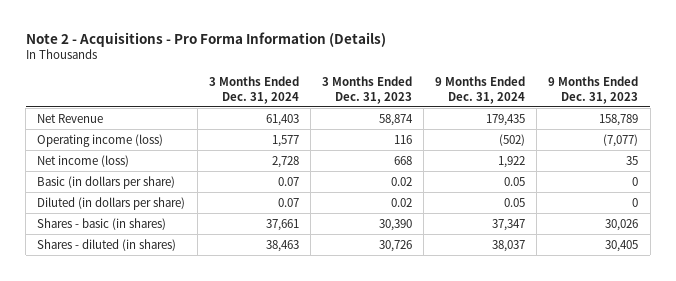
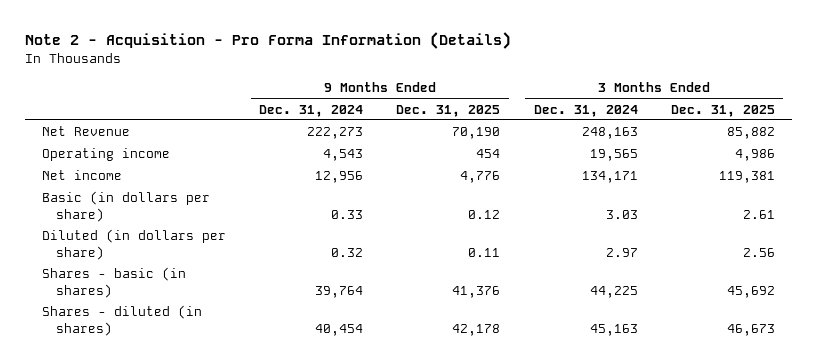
- Note 2 - Acquisitions - Pro Forma Information (Details)
+ Note 2 - Acquisition - Pro Forma Information (Details)
- | 3 Months Ended Dec. 31, 2024 | 3 Months Ended Dec. 31, 2023 | 9 Months Ended Dec. 31, 2024 | 9 Months Ended Dec. 31, 2023
+ | 9 Months Ended Dec. 31, 2024 | 9 Months Ended Dec. 31, 2025 | 3 Months Ended Dec. 31, 2024 | 3 Months Ended Dec. 31, 2025
- Net Revenue | 61,403 | 58,874 | 179,435 | 158,789
- Operating income (loss) | 1,577 | 116 | (502) | (7,077)
- Net income (loss) | 2,728 | 668 | 1,922 | 35
- Basic (in dollars per share) | 0.07 | 0.02 | 0.05 | 0
- Diluted (in dollars per share) | 0.07 | 0.02 | 0.05 | 0
- Shares - basic (in shares) | 37,661 | 30,390 | 37,347 | 30,026
- Shares - diluted (in shares) | 38,463 | 30,726 | 38,037 | 30,405
+ Net Revenue | 222,273 | 70,190 | 248,163 | 85,882
+ Operating income | 4,543 | 454 | 19,565 | 4,986
+ Net income | 12,956 | 4,776 | 134,171 | 119,381
+ Basic (in dollars per share) | 0.33 | 0.12 | 3.03 | 2.61
+ Diluted (in dollars per share) | 0.32 | 0.11 | 2.97 | 2.56
+ Shares - basic (in shares) | 39,764 | 41,376 | 44,225 | 45,692
+ Shares - diluted (in shares) | 40,454 | 42,178 | 45,163 | 46,673

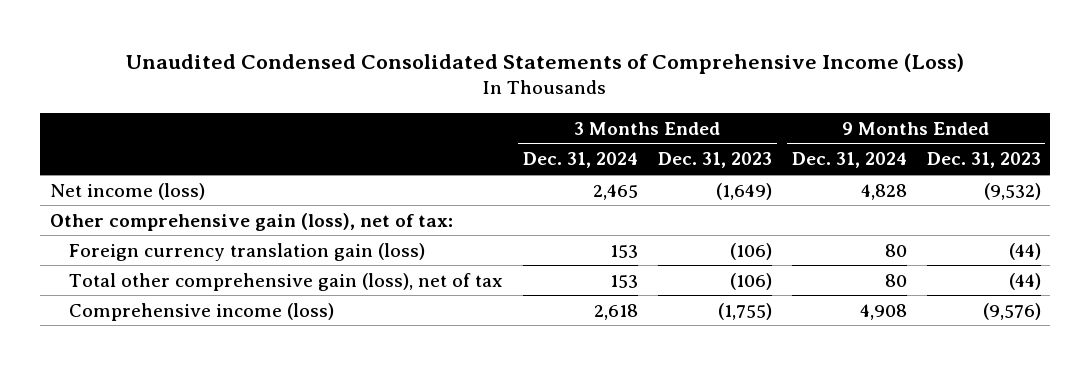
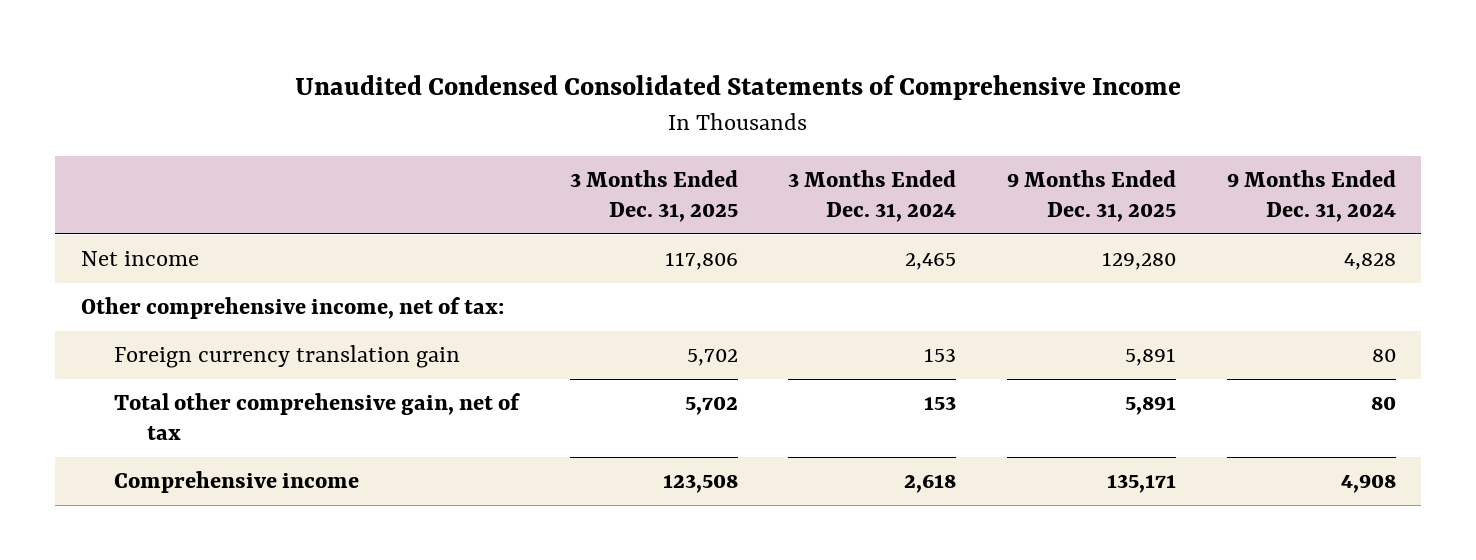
- Unaudited Condensed Consolidated Statements of Comprehensive Income (Loss)
+ Unaudited Condensed Consolidated Statements of Comprehensive Income
- | 3 Months Ended Dec. 31, 2024 | 3 Months Ended Dec. 31, 2023 | 9 Months Ended Dec. 31, 2024 | 9 Months Ended Dec. 31, 2023
+ | 3 Months Ended Dec. 31, 2025 | 3 Months Ended Dec. 31, 2024 | 9 Months Ended Dec. 31, 2025 | 9 Months Ended Dec. 31, 2024
- Net income (loss) | 2,465 | (1,649) | 4,828 | (9,532)
- Other comprehensive gain (loss), net of tax:
- Foreign currency translation gain (loss) | 153 | (106) | 80 | (44)
- Total other comprehensive gain (loss), net of tax | 153 | (106) | 80 | (44)
- Comprehensive income (loss) | 2,618 | (1,755) | 4,908 | (9,576)
+ Net income | 117,806 | 2,465 | 129,280 | 4,828
+ Other comprehensive income, net of tax:
+ Foreign currency translation gain | 5,702 | 153 | 5,891 | 80
+ Total other comprehensive gain, net of tax | 5,702 | 153 | 5,891 | 80
+ Comprehensive income | 123,508 | 2,618 | 135,171 | 4,908

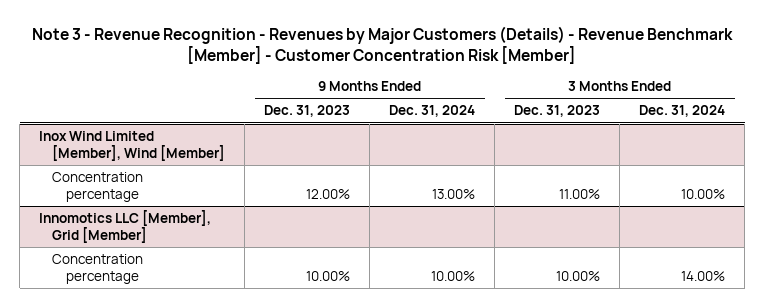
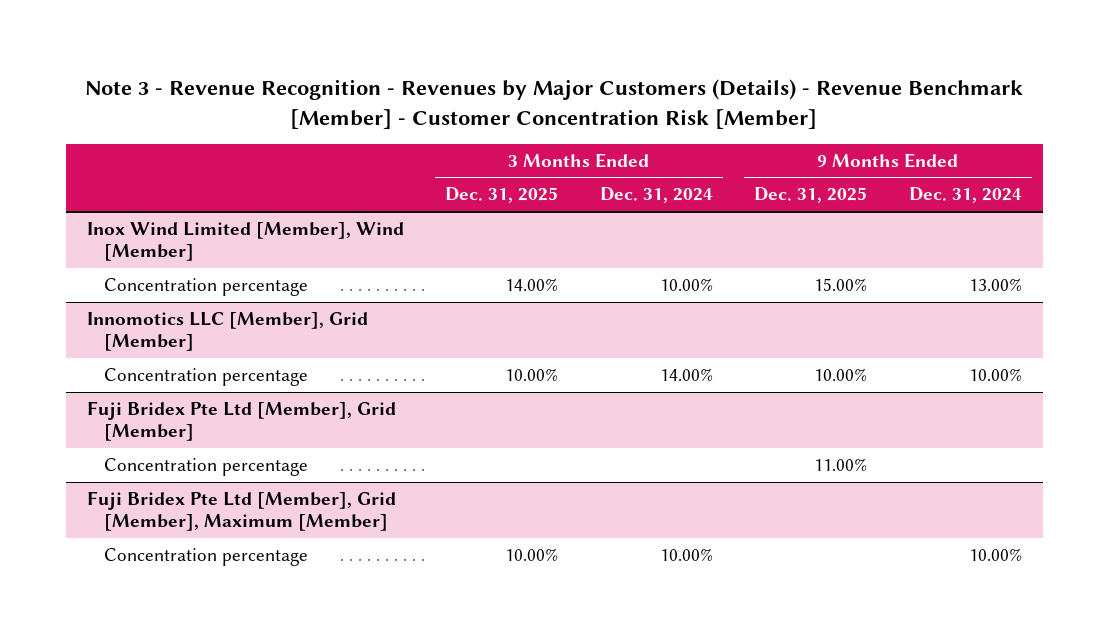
- | 9 Months Ended Dec. 31, 2023 | 9 Months Ended Dec. 31, 2024 | 3 Months Ended Dec. 31, 2023 | 3 Months Ended Dec. 31, 2024
+ | 3 Months Ended Dec. 31, 2025 | 3 Months Ended Dec. 31, 2024 | 9 Months Ended Dec. 31, 2025 | 9 Months Ended Dec. 31, 2024
+ Fuji Bridex Pte Ltd [Member], Grid [Member]
+ Concentration percentage | | | 11.00% |
+ Fuji Bridex Pte Ltd [Member], Grid [Member], Maximum [Member]
+ Concentration percentage | 10.00% | 10.00% | | 10.00%

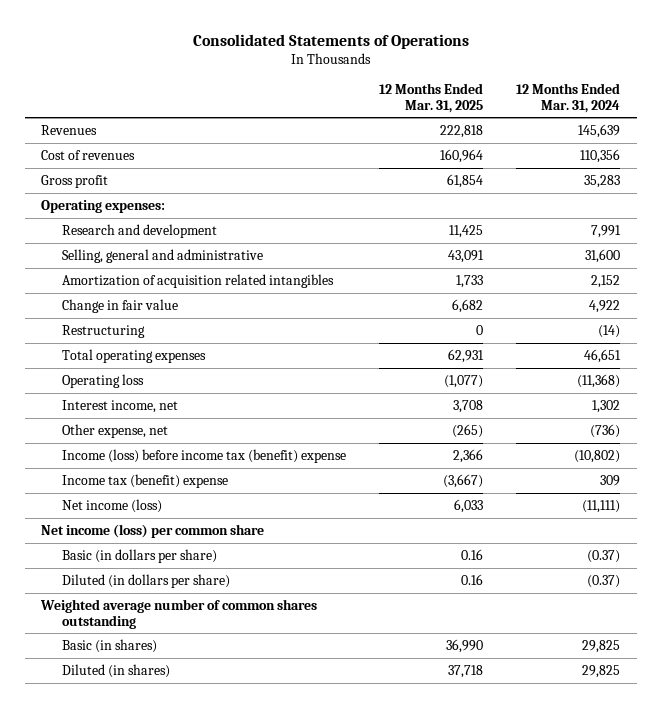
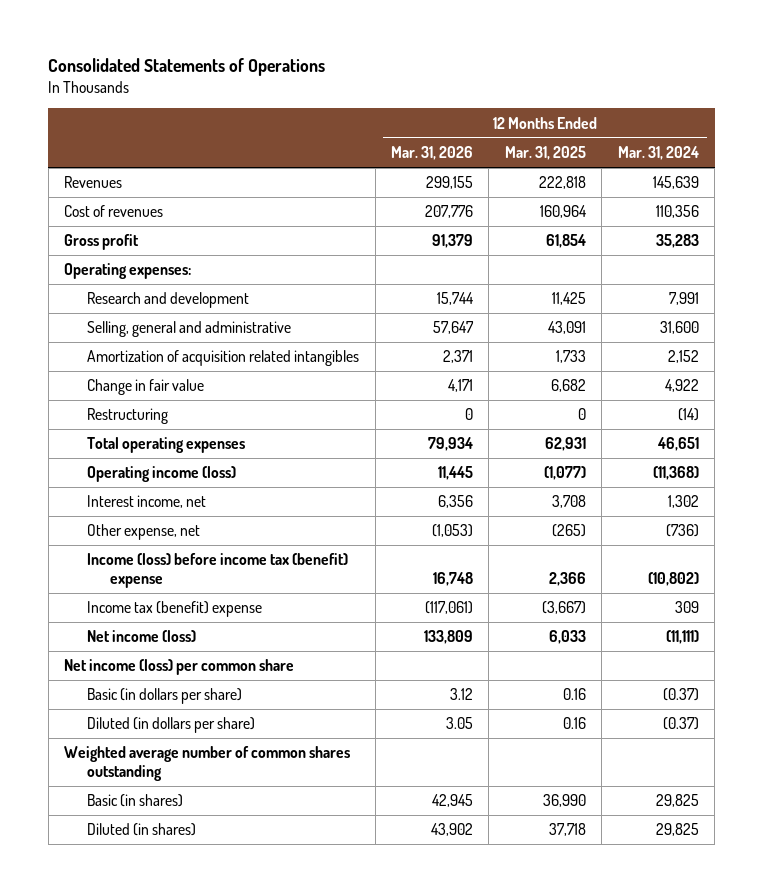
- | 12 Months Ended Mar. 31, 2025 | 12 Months Ended Mar. 31, 2024
+ | 12 Months Ended Mar. 31, 2026 | 12 Months Ended Mar. 31, 2025 | 12 Months Ended Mar. 31, 2024
- Operating loss | (1,077) | (11,368)
+ Operating income (loss) | 11,445 | (1,077) | (11,368)

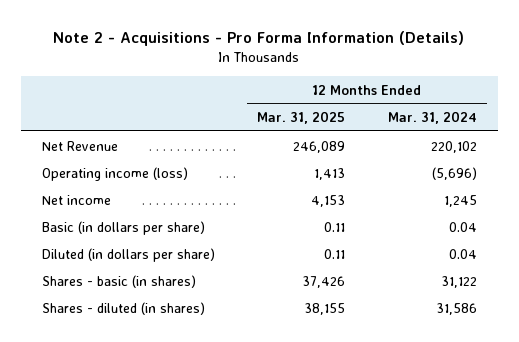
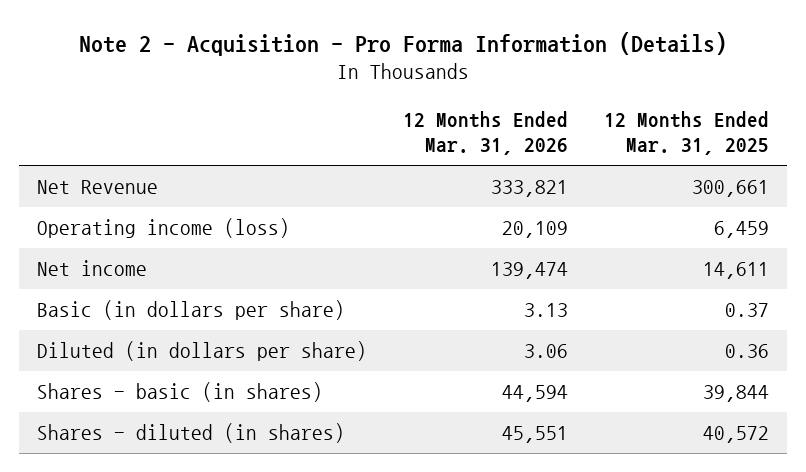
- Note 2 - Acquisitions - Pro Forma Information (Details)
+ Note 2 - Acquisition - Pro Forma Information (Details)
- | 12 Months Ended Mar. 31, 2025 | 12 Months Ended Mar. 31, 2024
+ | 12 Months Ended Mar. 31, 2026 | 12 Months Ended Mar. 31, 2025
- Net Revenue | 246,089 | 220,102
- Operating income (loss) | 1,413 | (5,696)
- Net income | 4,153 | 1,245
- Basic (in dollars per share) | 0.11 | 0.04
- Diluted (in dollars per share) | 0.11 | 0.04
- Shares - basic (in shares) | 37,426 | 31,122
- Shares - diluted (in shares) | 38,155 | 31,586
+ Net Revenue | 333,821 | 300,661
+ Operating income (loss) | 20,109 | 6,459
+ Net income | 139,474 | 14,611
+ Basic (in dollars per share) | 3.13 | 0.37
+ Diluted (in dollars per share) | 3.06 | 0.36
+ Shares - basic (in shares) | 44,594 | 39,844
+ Shares - diluted (in shares) | 45,551 | 40,572

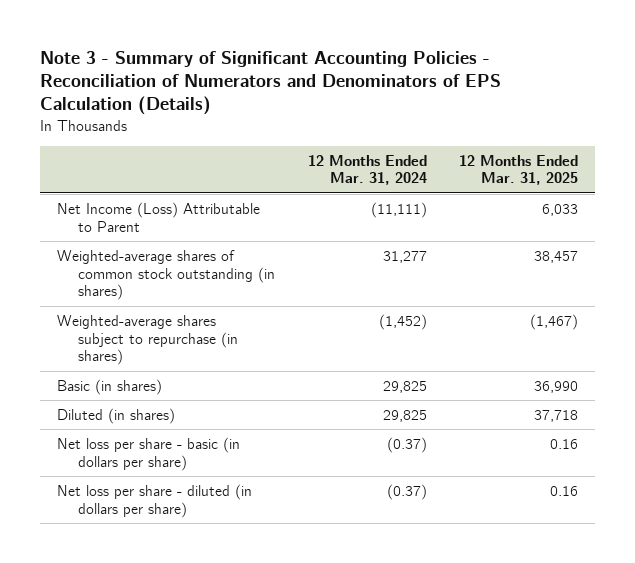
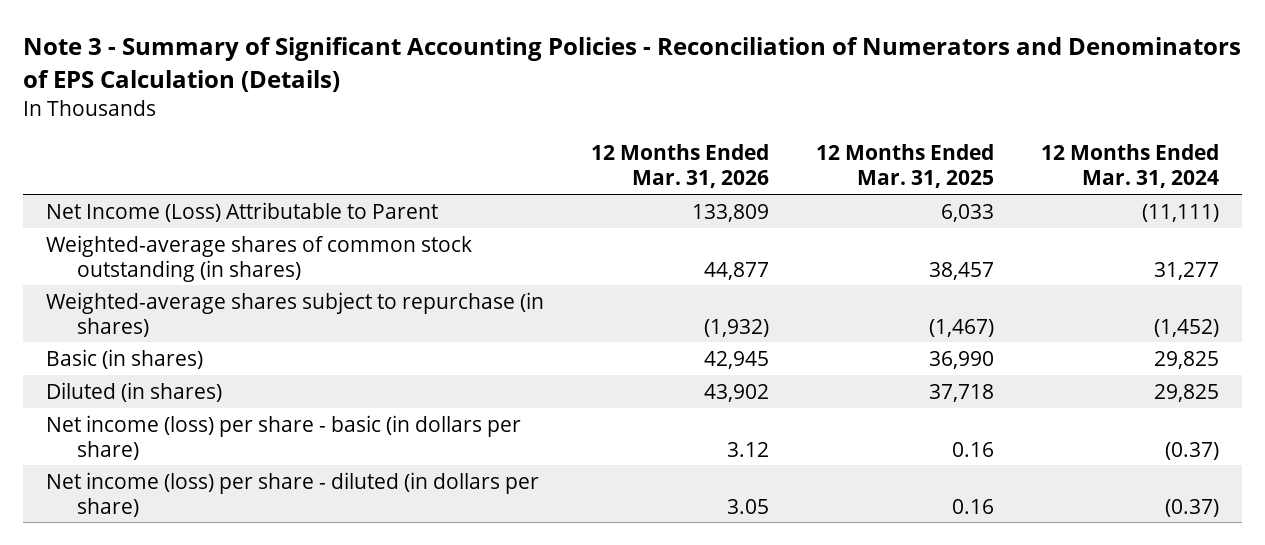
- | 12 Months Ended Mar. 31, 2024 | 12 Months Ended Mar. 31, 2025
+ | 12 Months Ended Mar. 31, 2026 | 12 Months Ended Mar. 31, 2025 | 12 Months Ended Mar. 31, 2024
- Net loss per share - basic (in dollars per share) | (0.37) | 0.16
- Net loss per share - diluted (in dollars per share) | (0.37) | 0.16
+ Net income (loss) per share - basic (in dollars per share) | 3.12 | 0.16 | (0.37)
+ Net income (loss) per share - diluted (in dollars per share) | 3.05 | 0.16 | (0.37)

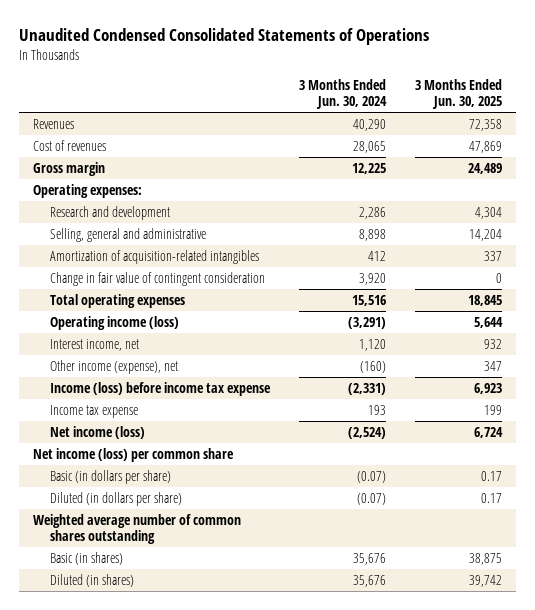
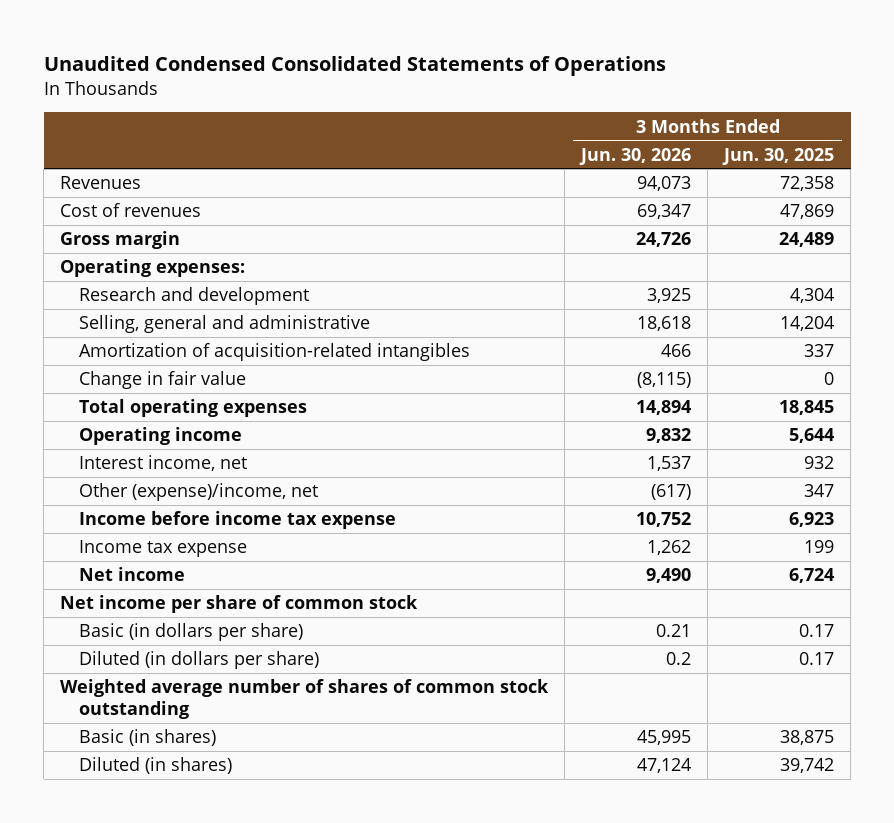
- | 3 Months Ended Jun. 30, 2024 | 3 Months Ended Jun. 30, 2025
+ | 3 Months Ended Jun. 30, 2026 | 3 Months Ended Jun. 30, 2025
- Change in fair value of contingent consideration | 3,920 | 0
+ Change in fair value | (8,115) | 0
- Operating income (loss) | (3,291) | 5,644
+ Operating income | 9,832 | 5,644
- Other income (expense), net | (160) | 347
- Income (loss) before income tax expense | (2,331) | 6,923
+ Other (expense)/income, net | (617) | 347
+ Income before income tax expense | 10,752 | 6,923
- Net income (loss) | (2,524) | 6,724
- Net income (loss) per common share
+ Net income | 9,490 | 6,724
+ Net income per share of common stock
- Weighted average number of common shares outstanding
+ Weighted average number of shares of common stock outstanding

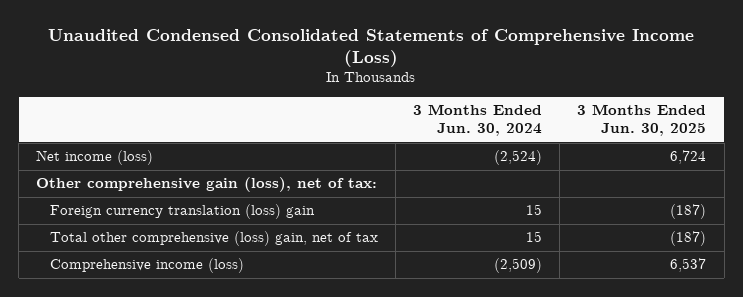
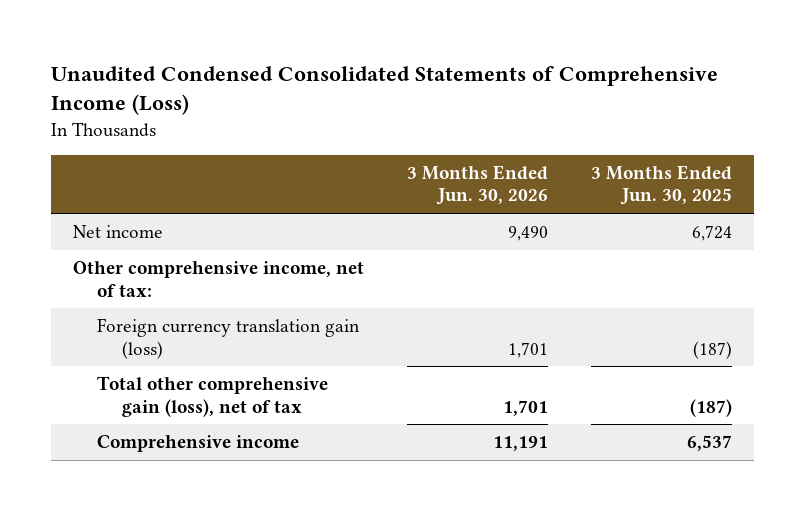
- | 3 Months Ended Jun. 30, 2024 | 3 Months Ended Jun. 30, 2025
+ | 3 Months Ended Jun. 30, 2026 | 3 Months Ended Jun. 30, 2025
- Net income (loss) | (2,524) | 6,724
- Other comprehensive gain (loss), net of tax:
- Foreign currency translation (loss) gain | 15 | (187)
- Total other comprehensive (loss) gain, net of tax | 15 | (187)
- Comprehensive income (loss) | (2,509) | 6,537
+ Net income | 9,490 | 6,724
+ Other comprehensive income, net of tax:
+ Foreign currency translation gain (loss) | 1,701 | (187)
+ Total other comprehensive gain (loss), net of tax | 1,701 | (187)
+ Comprehensive income | 11,191 | 6,537

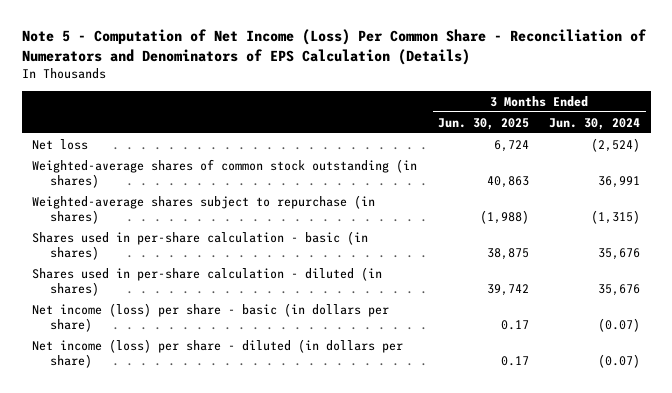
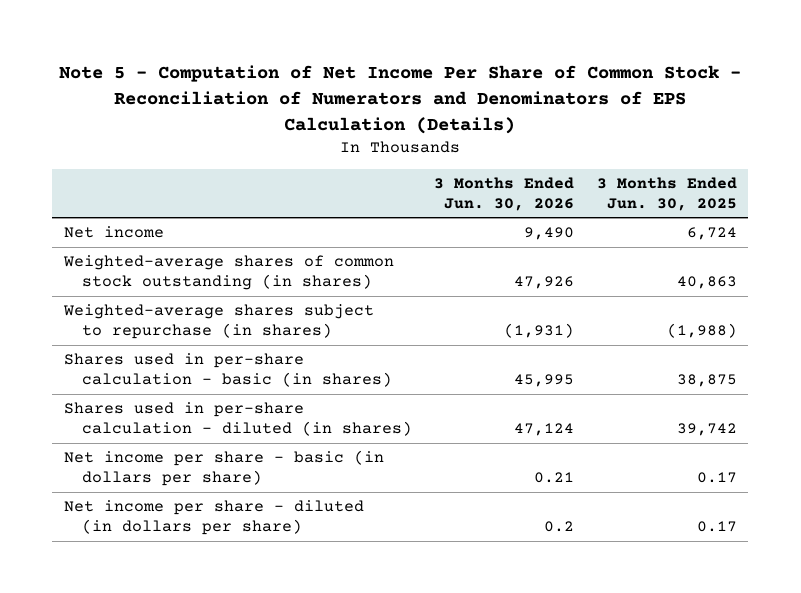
- Note 5 - Computation of Net Income (Loss) Per Common Share - Reconciliation of Numerators and Denominators of EPS Calculation (Details)
+ Note 5 - Computation of Net Income Per Share of Common Stock - Reconciliation of Numerators and Denominators of EPS Calculation (Details)
- | 3 Months Ended Jun. 30, 2025 | 3 Months Ended Jun. 30, 2024
+ | 3 Months Ended Jun. 30, 2026 | 3 Months Ended Jun. 30, 2025
- Net loss | 6,724 | (2,524)
+ Net income | 9,490 | 6,724
- Net income (loss) per share - basic (in dollars per share) | 0.17 | (0.07)
- Net income (loss) per share - diluted (in dollars per share) | 0.17 | (0.07)
+ Net income per share - basic (in dollars per share) | 0.21 | 0.17
+ Net income per share - diluted (in dollars per share) | 0.2 | 0.17

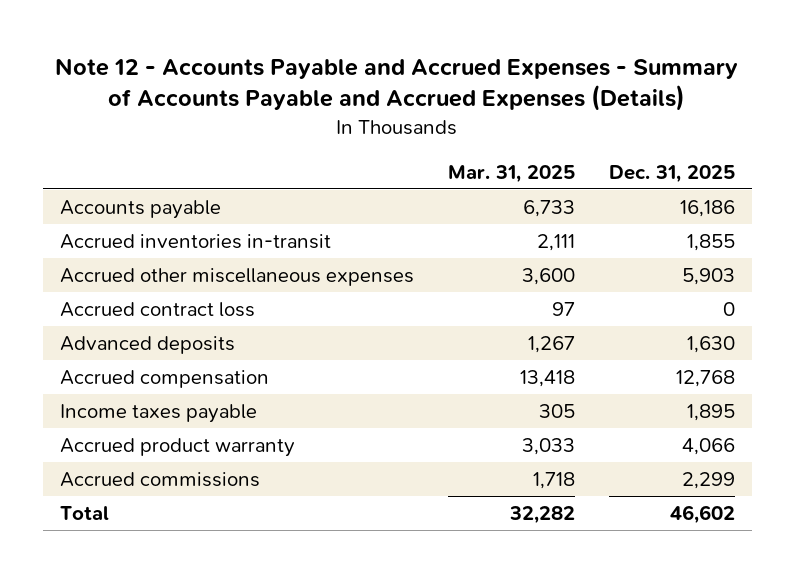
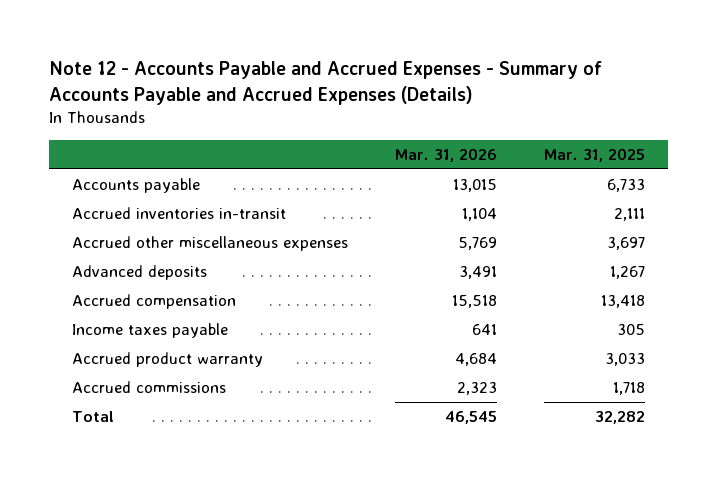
- | Mar. 31, 2025 | Dec. 31, 2025
+ | Mar. 31, 2026 | Mar. 31, 2025
- Accrued other miscellaneous expenses | 3,600 | 5,903
- Accrued contract loss | 97 | 0
+ Accrued other miscellaneous expenses | 5,769 | 3,697

